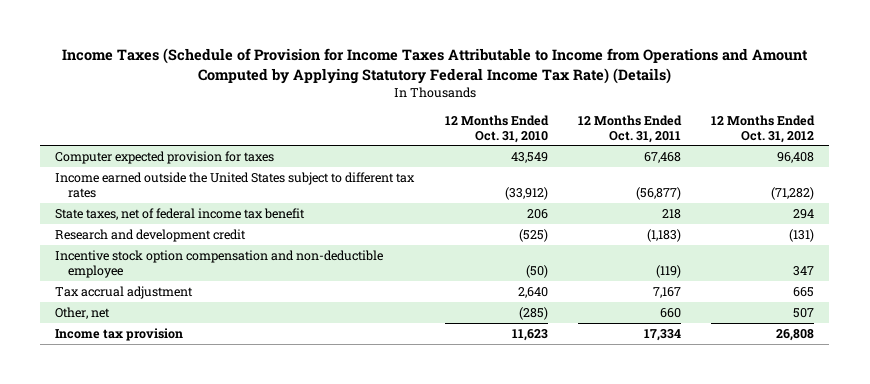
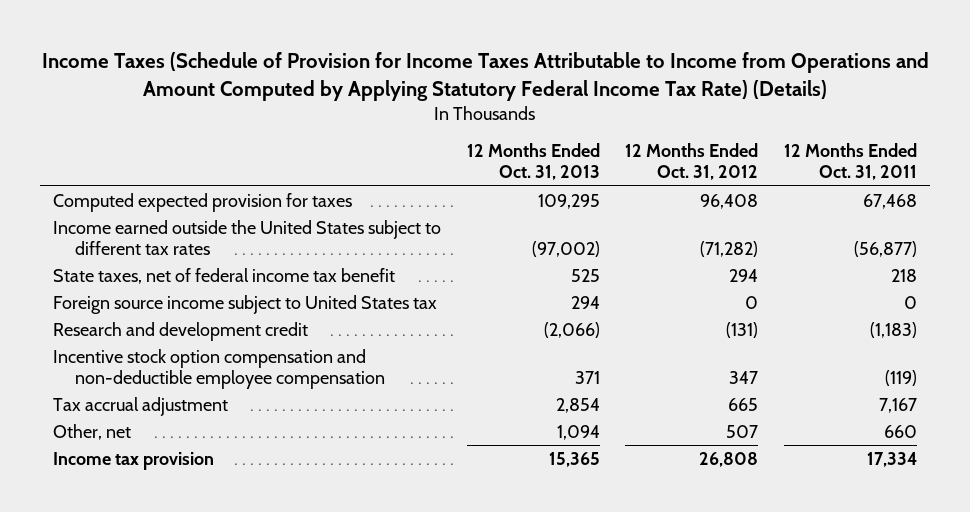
- | 12 Months Ended Oct. 31, 2010 | 12 Months Ended Oct. 31, 2011 | 12 Months Ended Oct. 31, 2012
+ | 12 Months Ended Oct. 31, 2013 | 12 Months Ended Oct. 31, 2012 | 12 Months Ended Oct. 31, 2011
- Computer expected provision for taxes | 43,549 | 67,468 | 96,408
+ Computed expected provision for taxes | 109,295 | 96,408 | 67,468
+ Foreign source income subject to United States tax | 294 | 0 | 0
- Incentive stock option compensation and non-deductible employee | (50) | (119) | 347
+ Incentive stock option compensation and non-deductible employee compensation | 371 | 347 | (119)

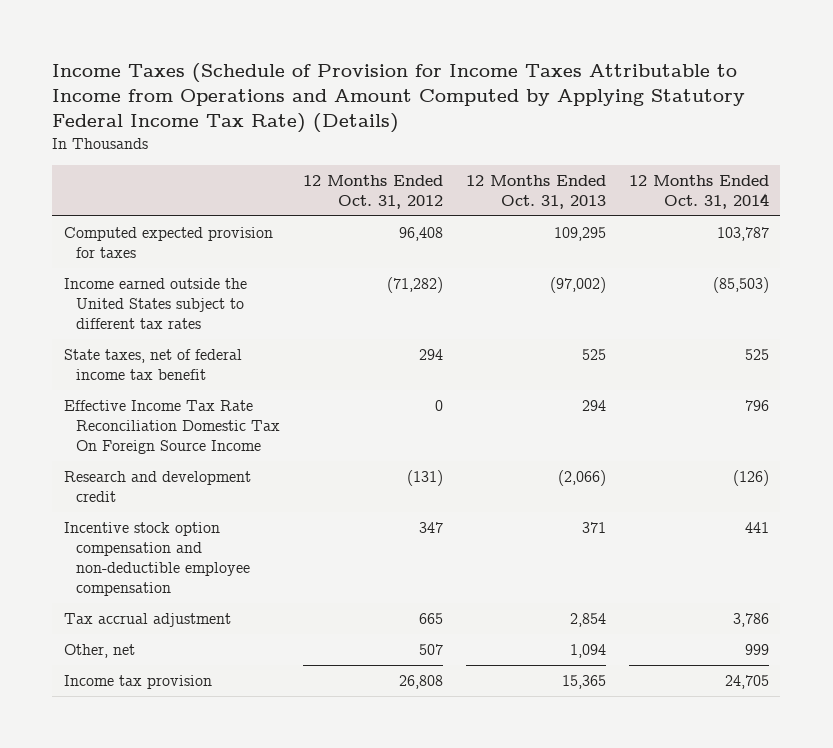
- | 12 Months Ended Oct. 31, 2013 | 12 Months Ended Oct. 31, 2012 | 12 Months Ended Oct. 31, 2011
+ | 12 Months Ended Oct. 31, 2012 | 12 Months Ended Oct. 31, 2013 | 12 Months Ended Oct. 31, 2014
- Foreign source income subject to United States tax | 294 | 0 | 0
+ Effective Income Tax Rate Reconciliation Domestic Tax On Foreign Source Income | 0 | 294 | 796

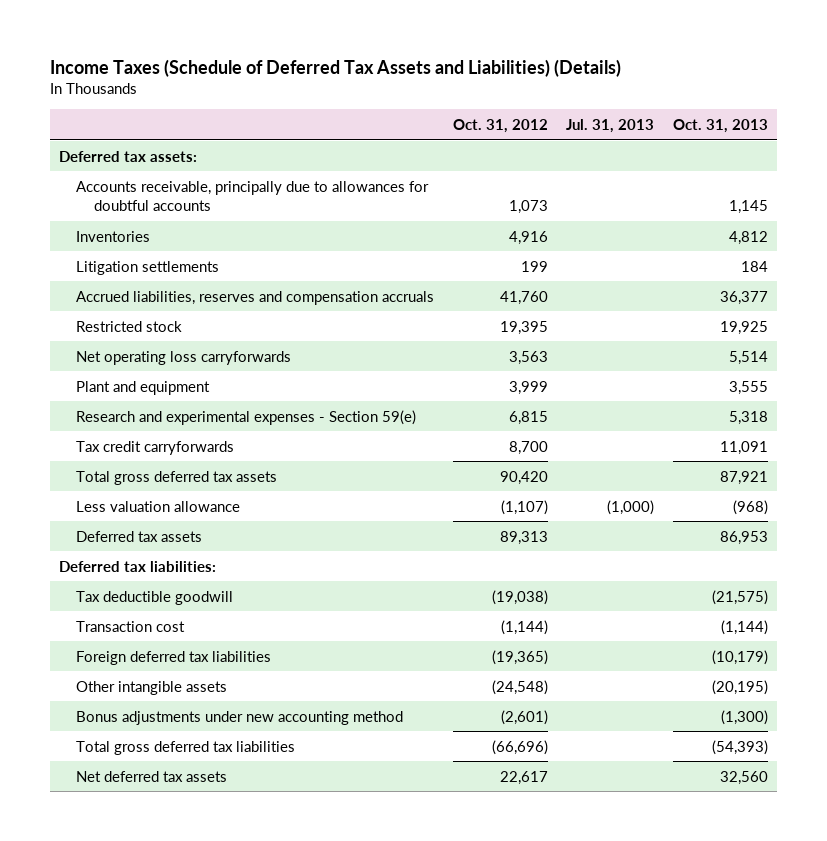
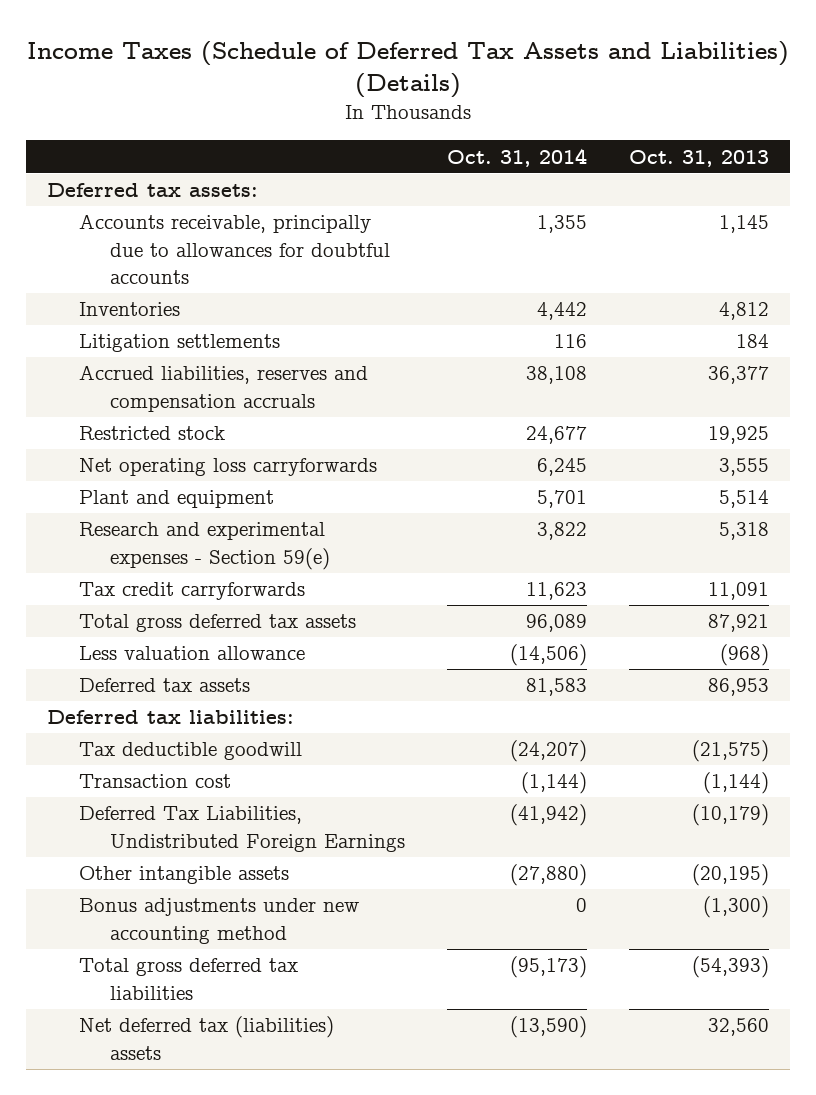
- | Oct. 31, 2012 | Jul. 31, 2013 | Oct. 31, 2013
+ | Oct. 31, 2014 | Oct. 31, 2013
- Net operating loss carryforwards | 3,563 | | 5,514
- Plant and equipment | 3,999 | | 3,555
+ Net operating loss carryforwards | 6,245 | 3,555
+ Plant and equipment | 5,701 | 5,514
- Foreign deferred tax liabilities | (19,365) | | (10,179)
+ Deferred Tax Liabilities, Undistributed Foreign Earnings | (41,942) | (10,179)
- Net deferred tax assets | 22,617 | | 32,560
+ Net deferred tax (liabilities) assets | (13,590) | 32,560

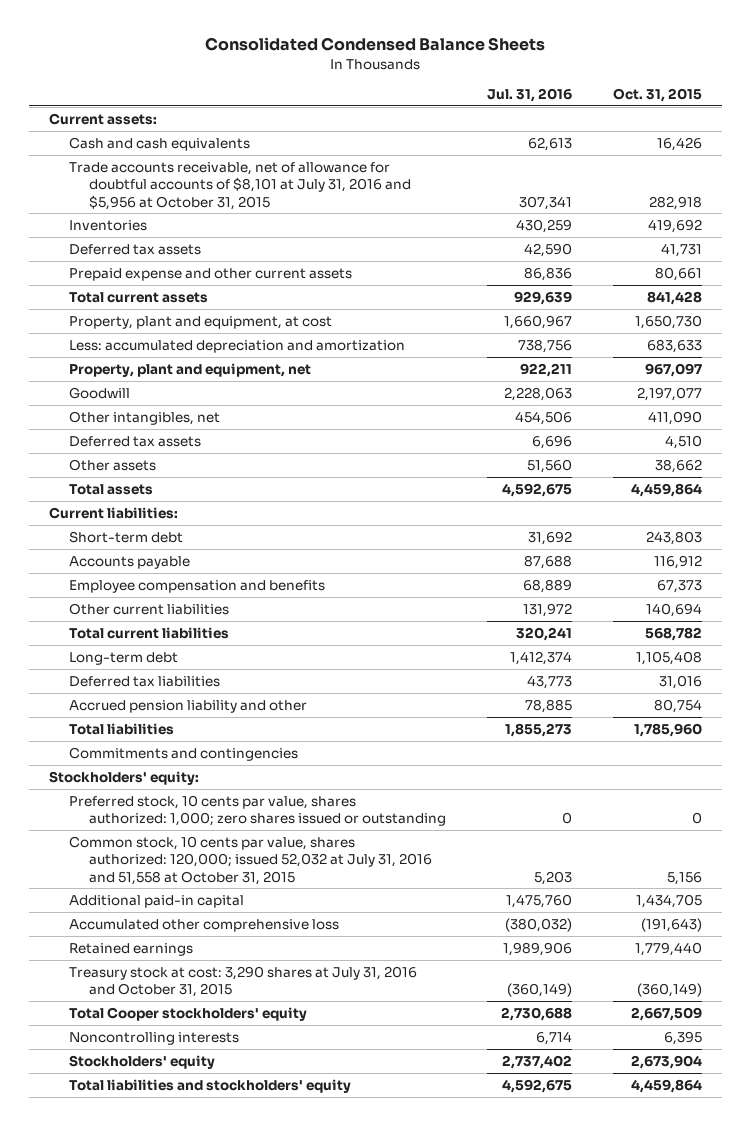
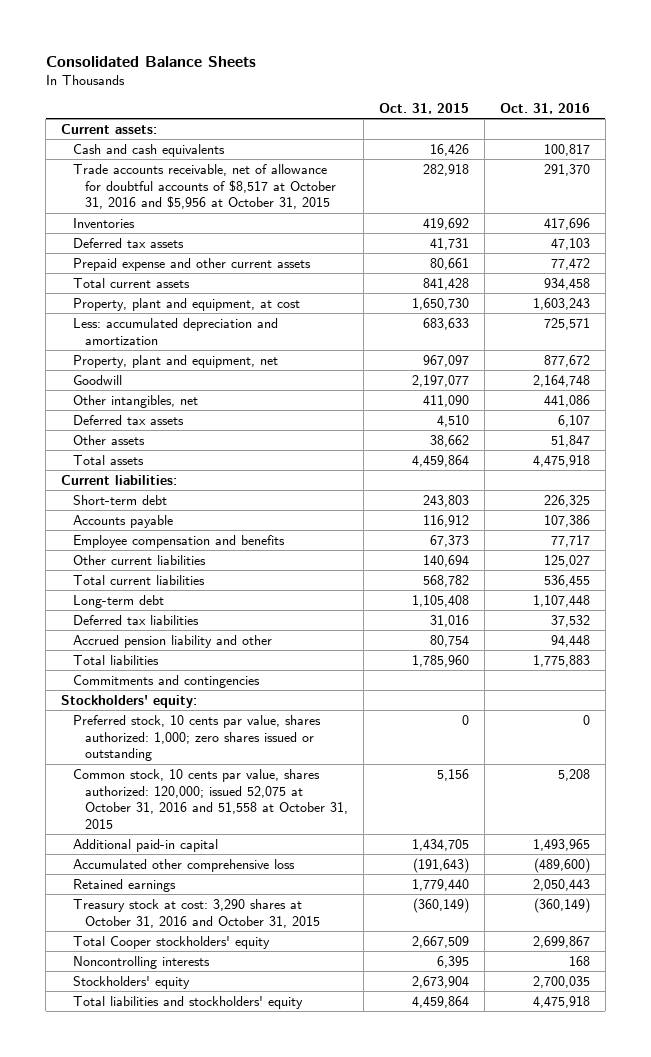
- Consolidated Condensed Balance Sheets
+ Consolidated Balance Sheets
- | Jul. 31, 2016 | Oct. 31, 2015
+ | Oct. 31, 2015 | Oct. 31, 2016
- Trade accounts receivable, net of allowance for doubtful accounts of $8,101 at July 31, 2016 and $5,956 at October 31, 2015 | 307,341 | 282,918
+ Trade accounts receivable, net of allowance for doubtful accounts of $8,517 at October 31, 2016 and $5,956 at October 31, 2015 | 282,918 | 291,370
- Common stock, 10 cents par value, shares authorized: 120,000; issued 52,032 at July 31, 2016 and 51,558 at October 31, 2015 | 5,203 | 5,156
+ Common stock, 10 cents par value, shares authorized: 120,000; issued 52,075 at October 31, 2016 and 51,558 at October 31, 2015 | 5,156 | 5,208
- Treasury stock at cost: 3,290 shares at July 31, 2016 and October 31, 2015 | (360,149) | (360,149)
+ Treasury stock at cost: 3,290 shares at October 31, 2016 and October 31, 2015 | (360,149) | (360,149)

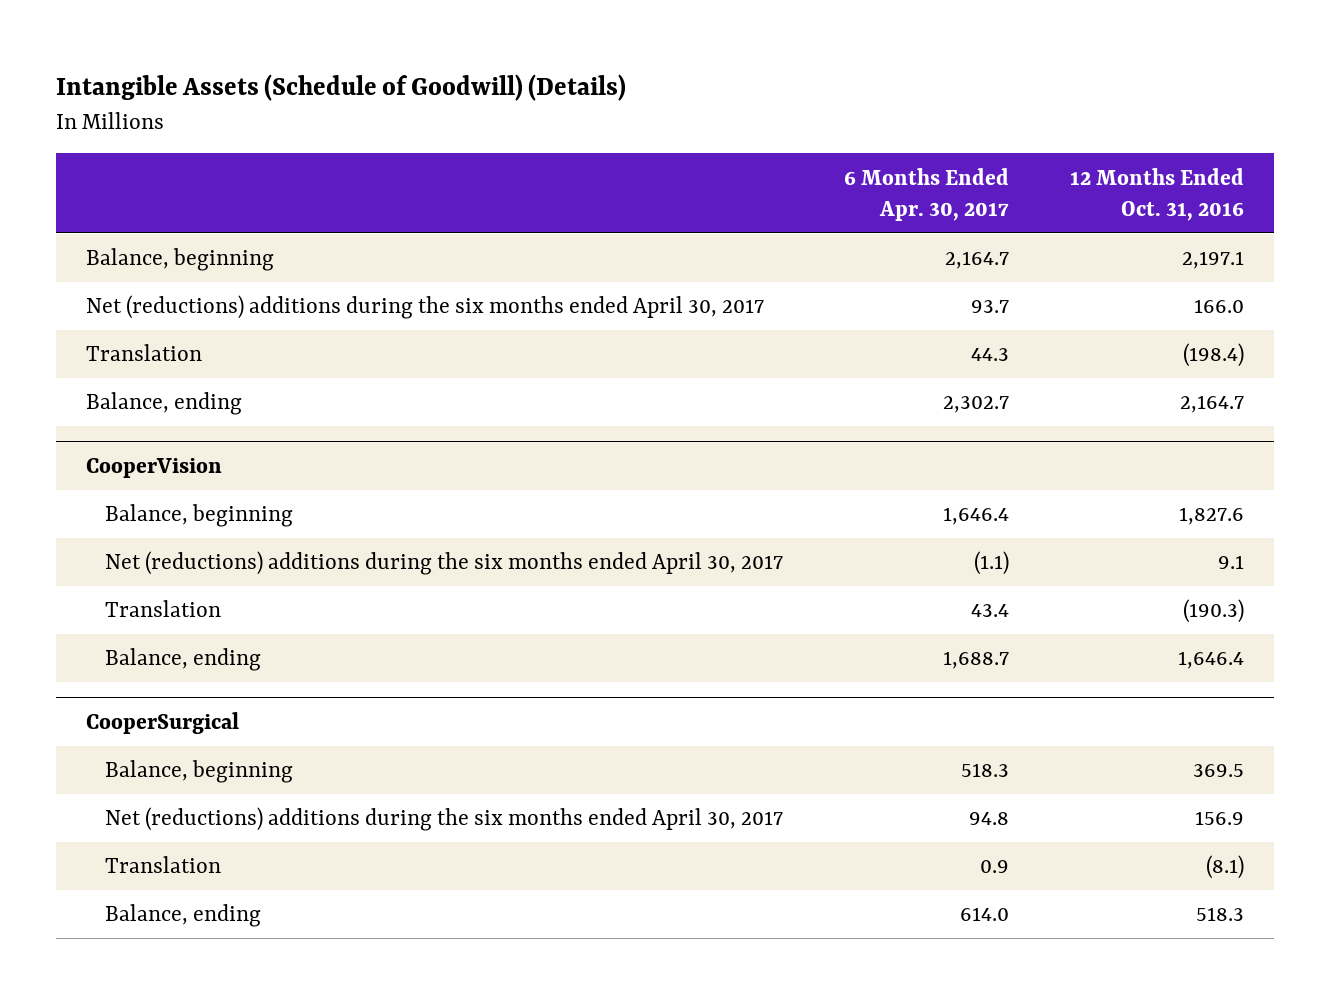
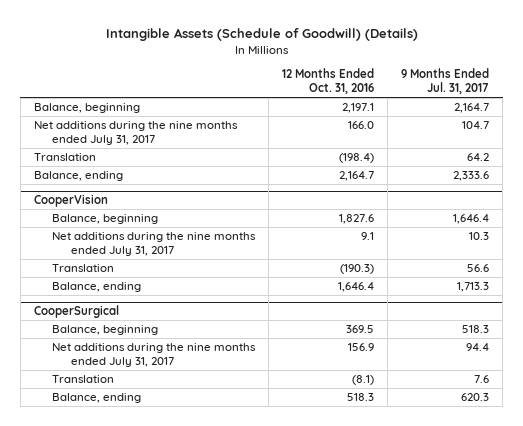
- | 6 Months Ended Apr. 30, 2017 | 12 Months Ended Oct. 31, 2016
+ | 12 Months Ended Oct. 31, 2016 | 9 Months Ended Jul. 31, 2017
- Net (reductions) additions during the six months ended April 30, 2017 | 93.7 | 166.0
+ Net additions during the nine months ended July 31, 2017 | 166.0 | 104.7
@ CooperVision
- Net (reductions) additions during the six months ended April 30, 2017 | (1.1) | 9.1
+ Net additions during the nine months ended July 31, 2017 | 9.1 | 10.3
@ CooperSurgical
- Net (reductions) additions during the six months ended April 30, 2017 | 94.8 | 156.9
+ Net additions during the nine months ended July 31, 2017 | 156.9 | 94.4

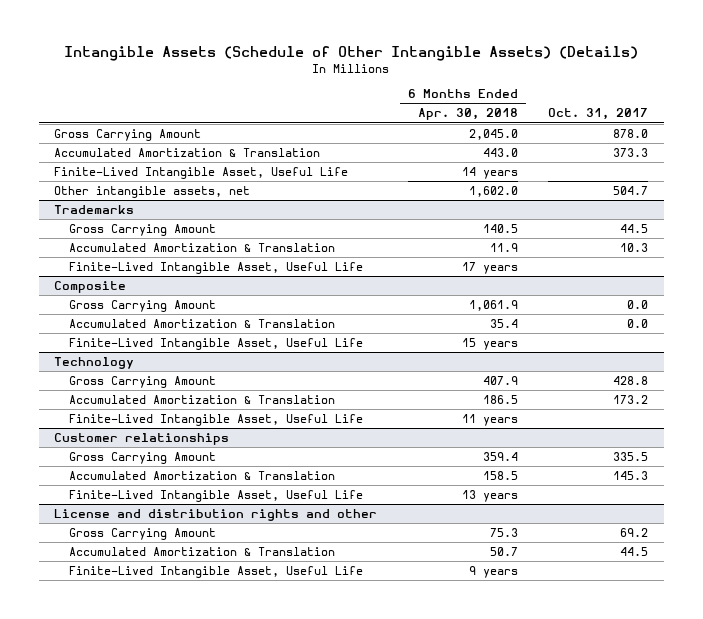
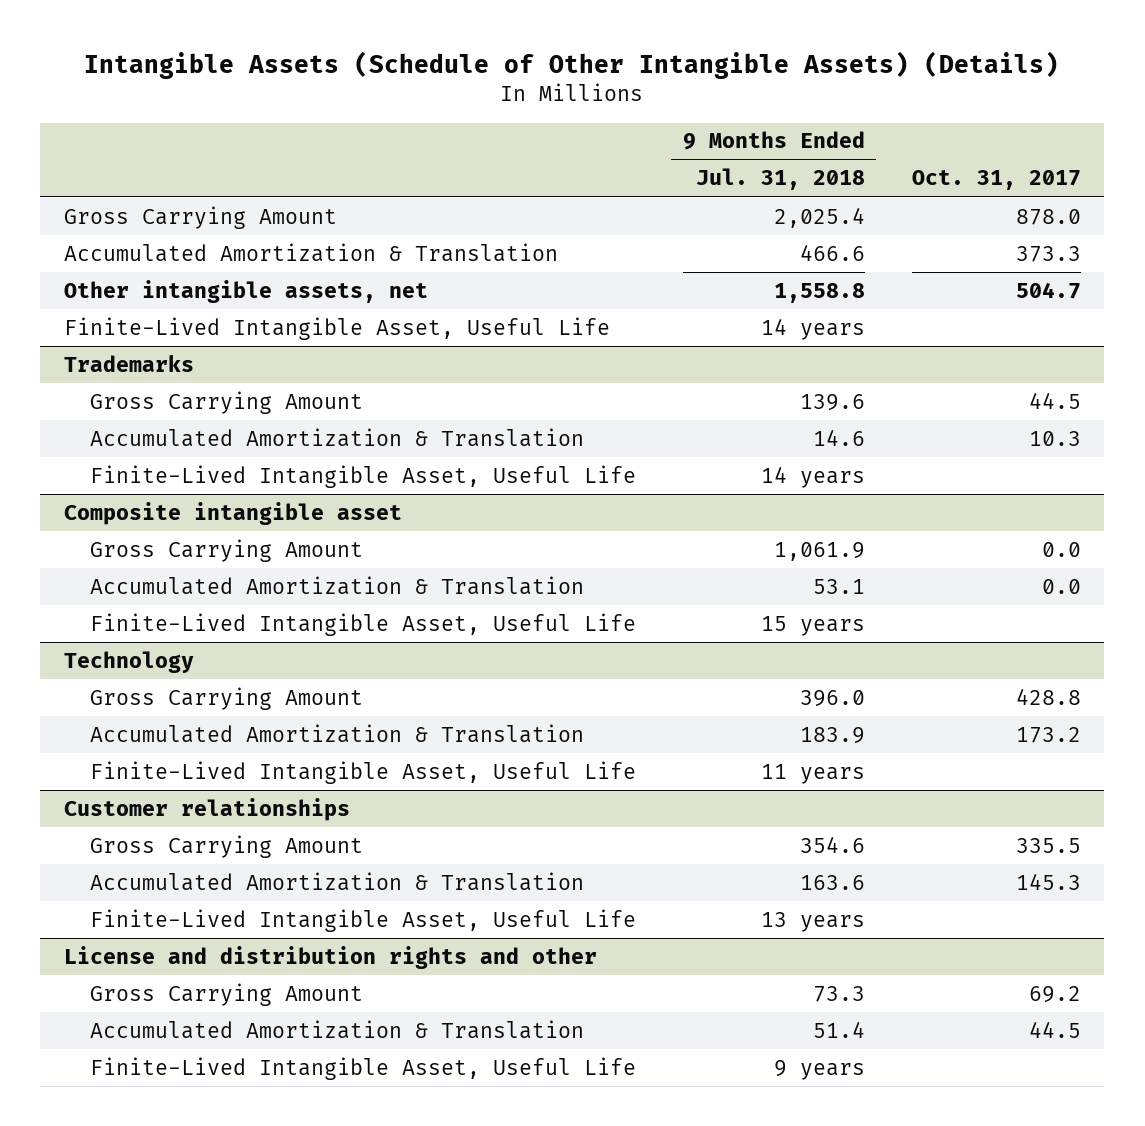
- | 6 Months Ended Apr. 30, 2018 | Oct. 31, 2017
+ | 9 Months Ended Jul. 31, 2018 | Oct. 31, 2017
moved down: Finite-Lived Intangible Asset, Useful Life | 14 years |
- Composite
+ Composite intangible asset

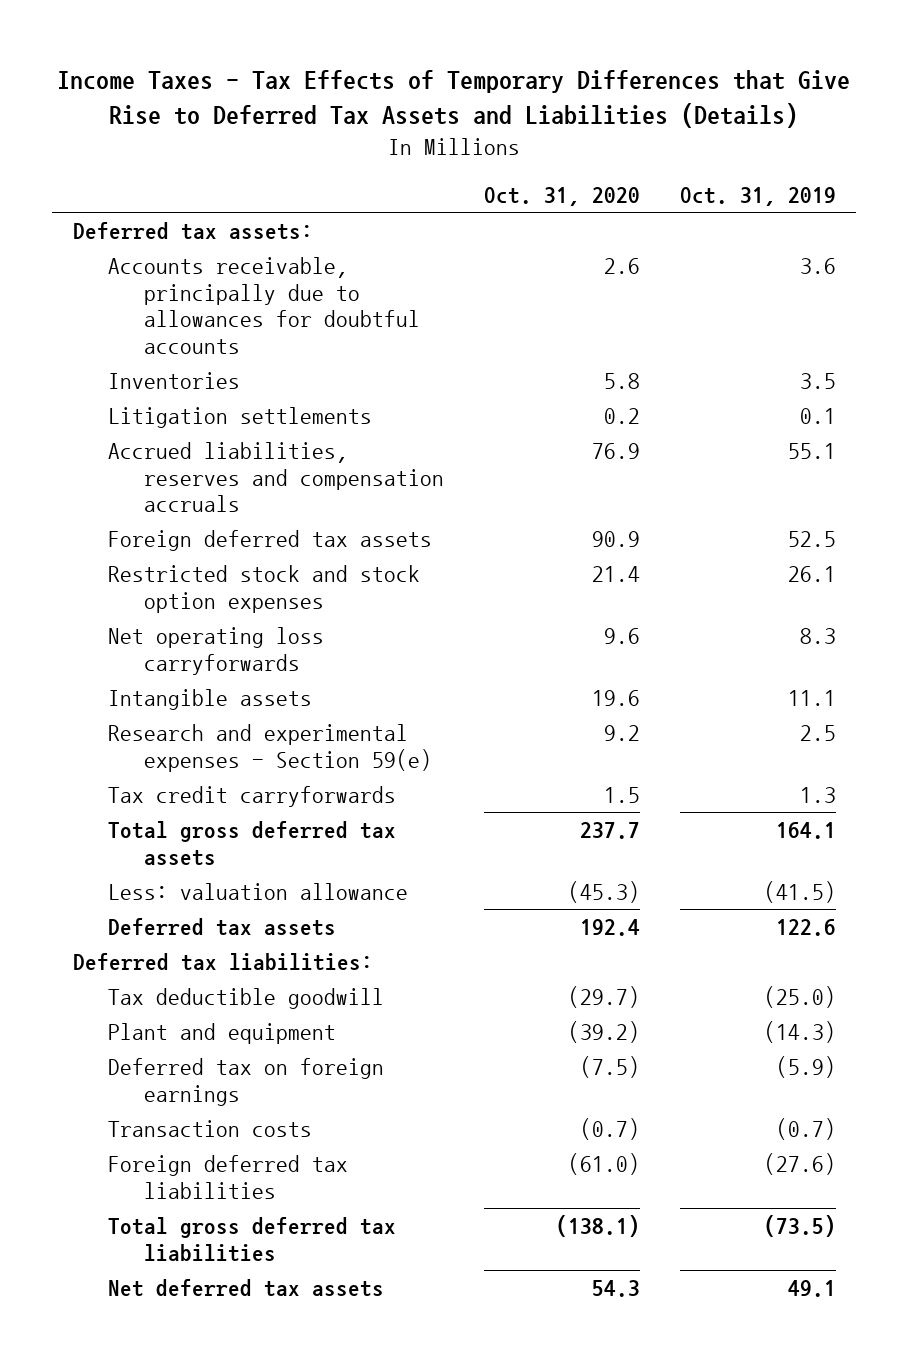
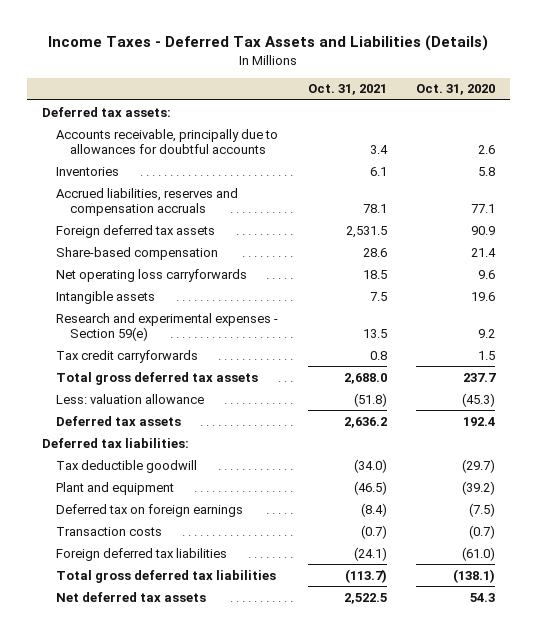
- Income Taxes - Tax Effects of Temporary Differences that Give Rise to Deferred Tax Assets and Liabilities (Details)
+ Income Taxes - Deferred Tax Assets and Liabilities (Details)
- | Oct. 31, 2020 | Oct. 31, 2019
+ | Oct. 31, 2021 | Oct. 31, 2020
- Litigation settlements | 0.2 | 0.1
- Accrued liabilities, reserves and compensation accruals | 76.9 | 55.1
+ Accrued liabilities, reserves and compensation accruals | 78.1 | 77.1
- Restricted stock and stock option expenses | 21.4 | 26.1
+ Share-based compensation | 28.6 | 21.4

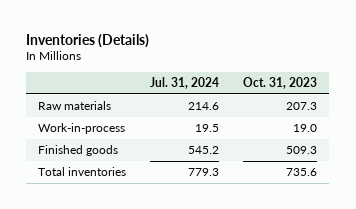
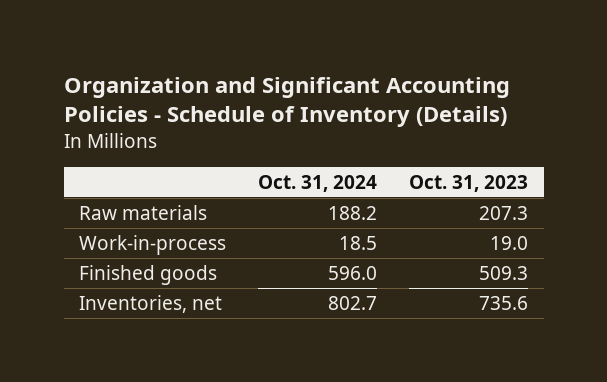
- Inventories (Details)
+ Organization and Significant Accounting Policies - Schedule of Inventory (Details)
- | Jul. 31, 2024 | Oct. 31, 2023
+ | Oct. 31, 2024 | Oct. 31, 2023
- Total inventories | 779.3 | 735.6
+ Inventories, net | 802.7 | 735.6

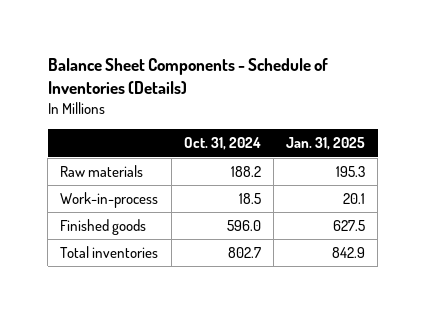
- Organization and Significant Accounting Policies - Schedule of Inventory (Details)
+ Balance Sheet Components - Schedule of Inventories (Details)
- | Oct. 31, 2024 | Oct. 31, 2023
+ | Oct. 31, 2024 | Jan. 31, 2025
- Inventories, net | 802.7 | 735.6
+ Total inventories | 802.7 | 842.9

